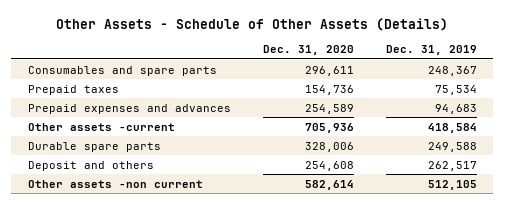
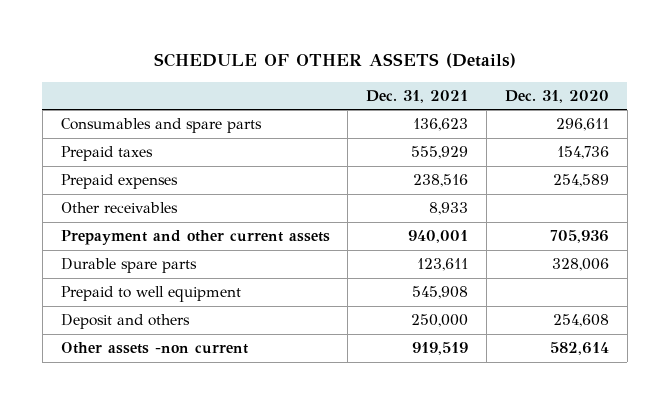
- Other Assets - Schedule of Other Assets (Details)
+ SCHEDULE OF OTHER ASSETS (Details)
- | Dec. 31, 2020 | Dec. 31, 2019
+ | Dec. 31, 2021 | Dec. 31, 2020
- Prepaid expenses and advances | 254,589 | 94,683
- Other assets -current | 705,936 | 418,584
+ Prepaid expenses | 238,516 | 254,589
+ Other receivables | 8,933 |
+ Prepayment and other current assets | 940,001 | 705,936
+ Prepaid to well equipment | 545,908 |

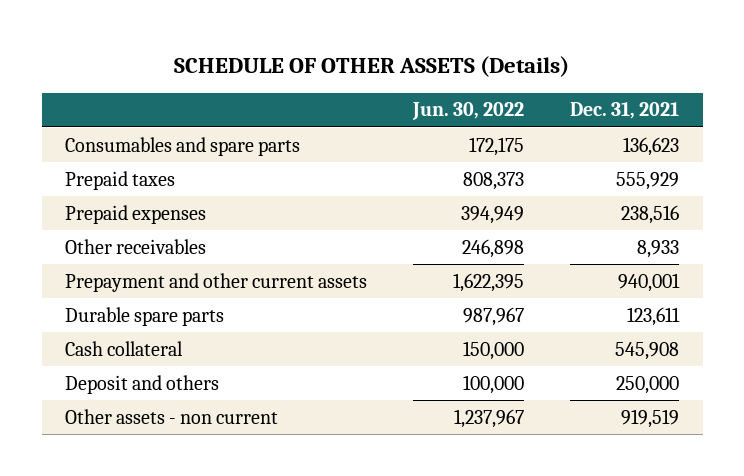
- | Dec. 31, 2021 | Dec. 31, 2020
+ | Jun. 30, 2022 | Dec. 31, 2021
- Prepaid to well equipment | 545,908 |
+ Cash collateral | 150,000 | 545,908
- Other assets -non current | 919,519 | 582,614
+ Other assets - non current | 1,237,967 | 919,519

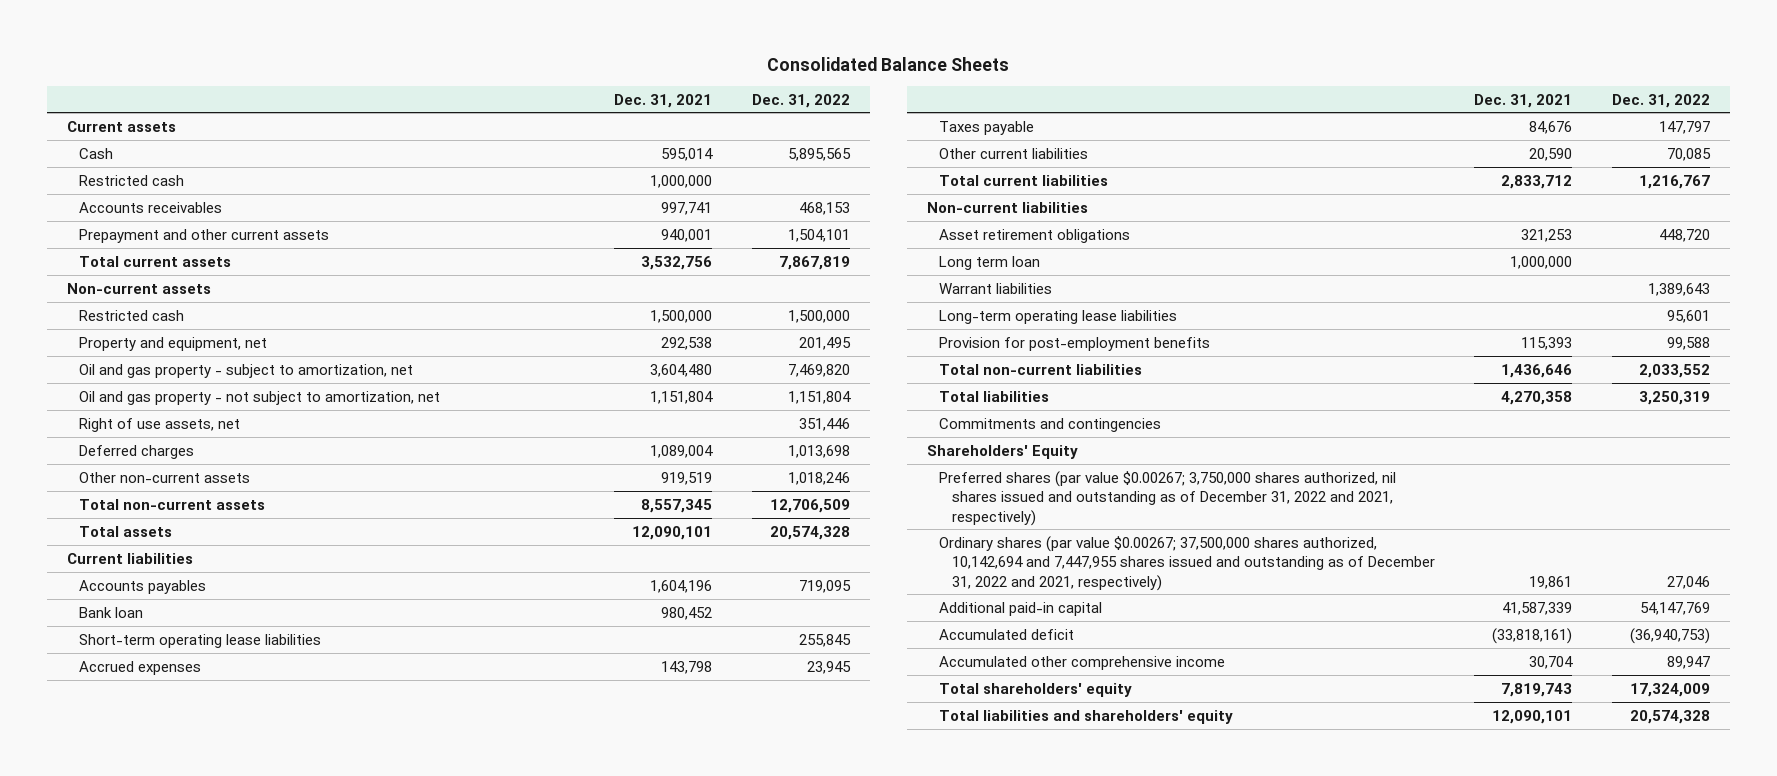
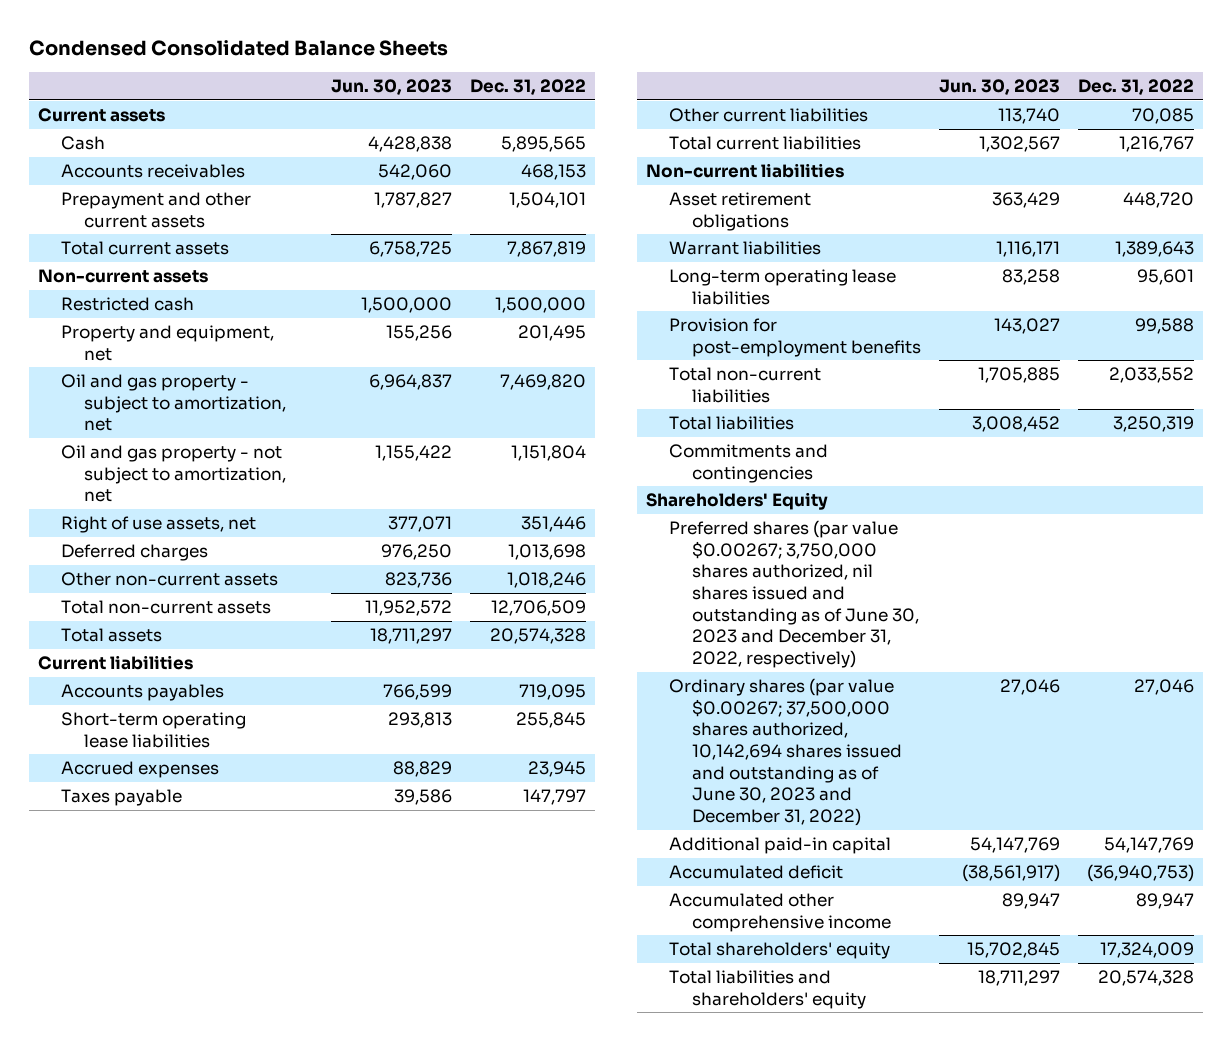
- Consolidated Balance Sheets
+ Condensed Consolidated Balance Sheets
- | Dec. 31, 2021 | Dec. 31, 2022
+ | Jun. 30, 2023 | Dec. 31, 2022
- Restricted cash | 1,000,000 |
- Bank loan | 980,452 |
- Long term loan | 1,000,000 |
- Preferred shares (par value $0.00267; 3,750,000 shares authorized, nil shares issued and outstanding as of December 31, 2022 and 2021, respectively)
- Ordinary shares (par value $0.00267; 37,500,000 shares authorized, 10,142,694 and 7,447,955 shares issued and outstanding as of December 31, 2022 and 2021, respectively) | 19,861 | 27,046
+ Preferred shares (par value $0.00267; 3,750,000 shares authorized, nil shares issued and outstanding as of June 30, 2023 and December 31, 2022, respectively)
+ Ordinary shares (par value $0.00267; 37,500,000 shares authorized, 10,142,694 shares issued and outstanding as of June 30, 2023 and December 31, 2022) | 27,046 | 27,046

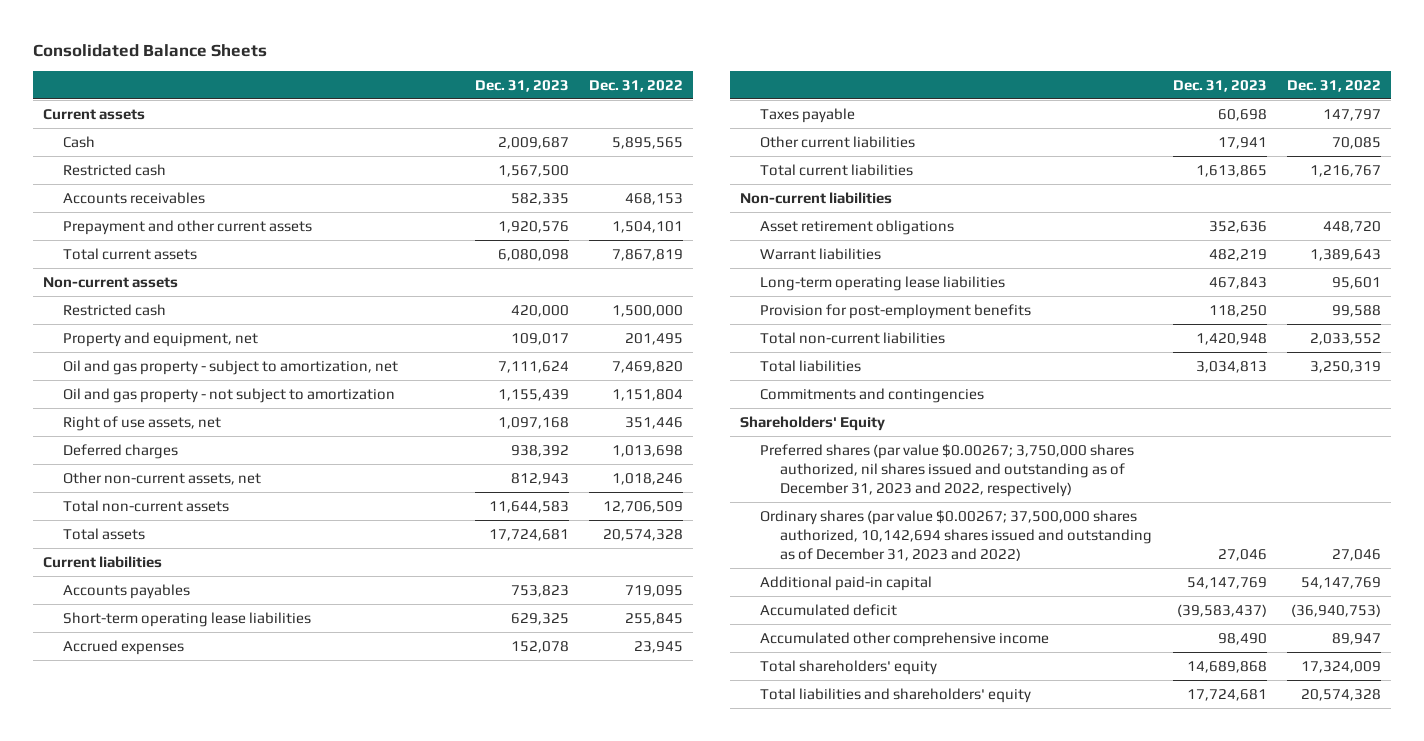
- Condensed Consolidated Balance Sheets
+ Consolidated Balance Sheets
- | Jun. 30, 2023 | Dec. 31, 2022
+ | Dec. 31, 2023 | Dec. 31, 2022
+ Restricted cash | 1,567,500 |
- Oil and gas property - not subject to amortization, net | 1,155,422 | 1,151,804
+ Oil and gas property - not subject to amortization | 1,155,439 | 1,151,804
- Other non-current assets | 823,736 | 1,018,246
+ Other non-current assets, net | 812,943 | 1,018,246
- Preferred shares (par value $0.00267; 3,750,000 shares authorized, nil shares issued and outstanding as of June 30, 2023 and December 31, 2022, respectively)
- Ordinary shares (par value $0.00267; 37,500,000 shares authorized, 10,142,694 shares issued and outstanding as of June 30, 2023 and December 31, 2022) | 27,046 | 27,046
+ Preferred shares (par value $0.00267; 3,750,000 shares authorized, nil shares issued and outstanding as of December 31, 2023 and 2022, respectively)
+ Ordinary shares (par value $0.00267; 37,500,000 shares authorized, 10,142,694 shares issued and outstanding as of December 31, 2023 and 2022) | 27,046 | 27,046

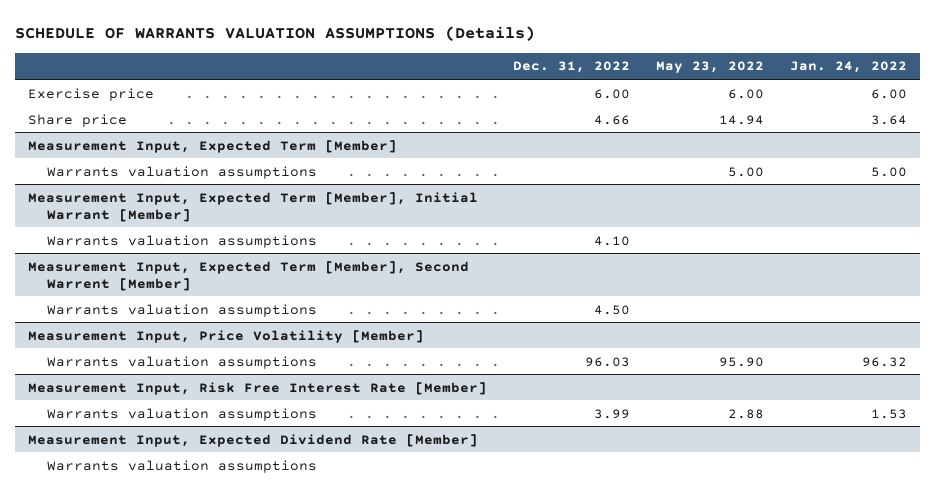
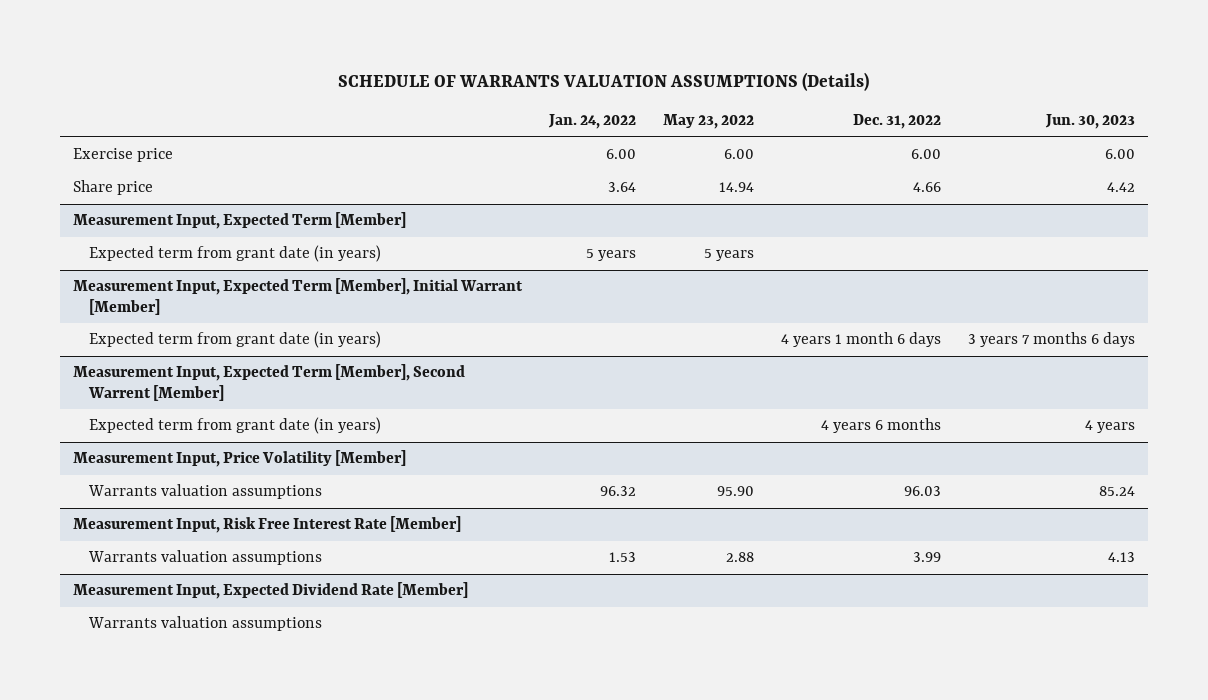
- | Dec. 31, 2022 | May 23, 2022 | Jan. 24, 2022
+ | Jan. 24, 2022 | May 23, 2022 | Dec. 31, 2022 | Jun. 30, 2023
@ Measurement Input, Expected Term [Member]
- Warrants valuation assumptions | | 5.00 | 5.00
+ Expected term from grant date (in years) | 5 years | 5 years | |
@ Measurement Input, Expected Term [Member], Initial Warrant [Member]
- Warrants valuation assumptions | 4.10 | |
+ Expected term from grant date (in years) | | | 4 years 1 month 6 days | 3 years 7 months 6 days
@ Measurement Input, Expected Term [Member], Second Warrent [Member]
- Warrants valuation assumptions | 4.50 | |
+ Expected term from grant date (in years) | | | 4 years 6 months | 4 years

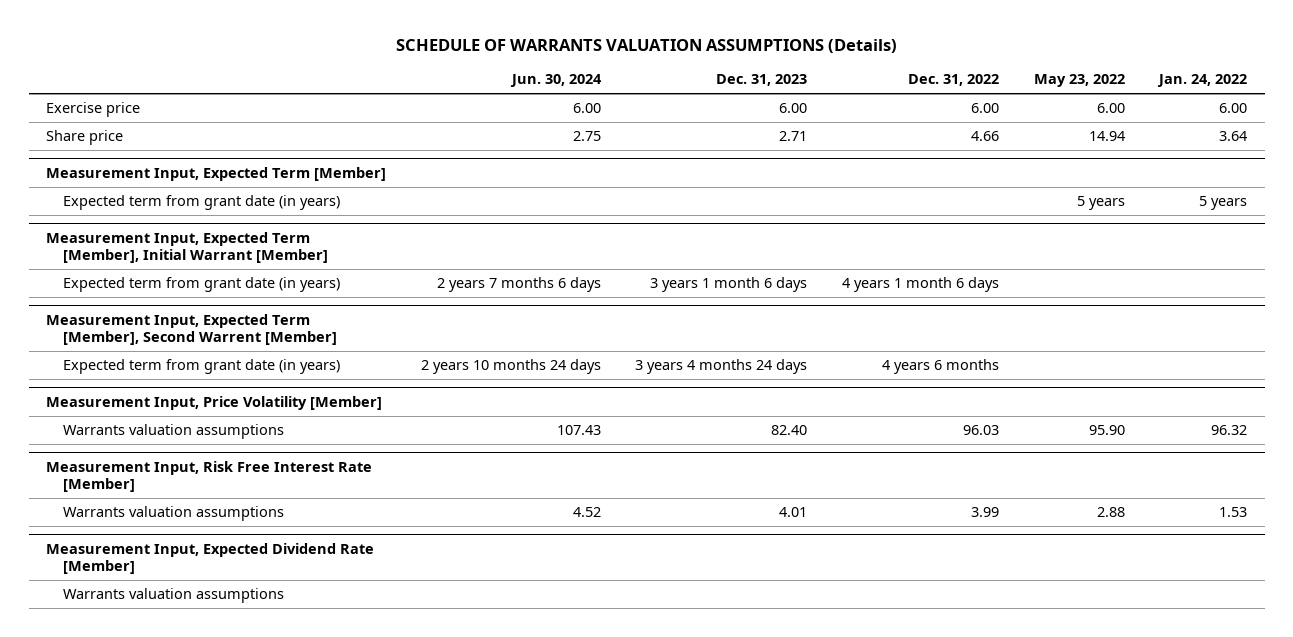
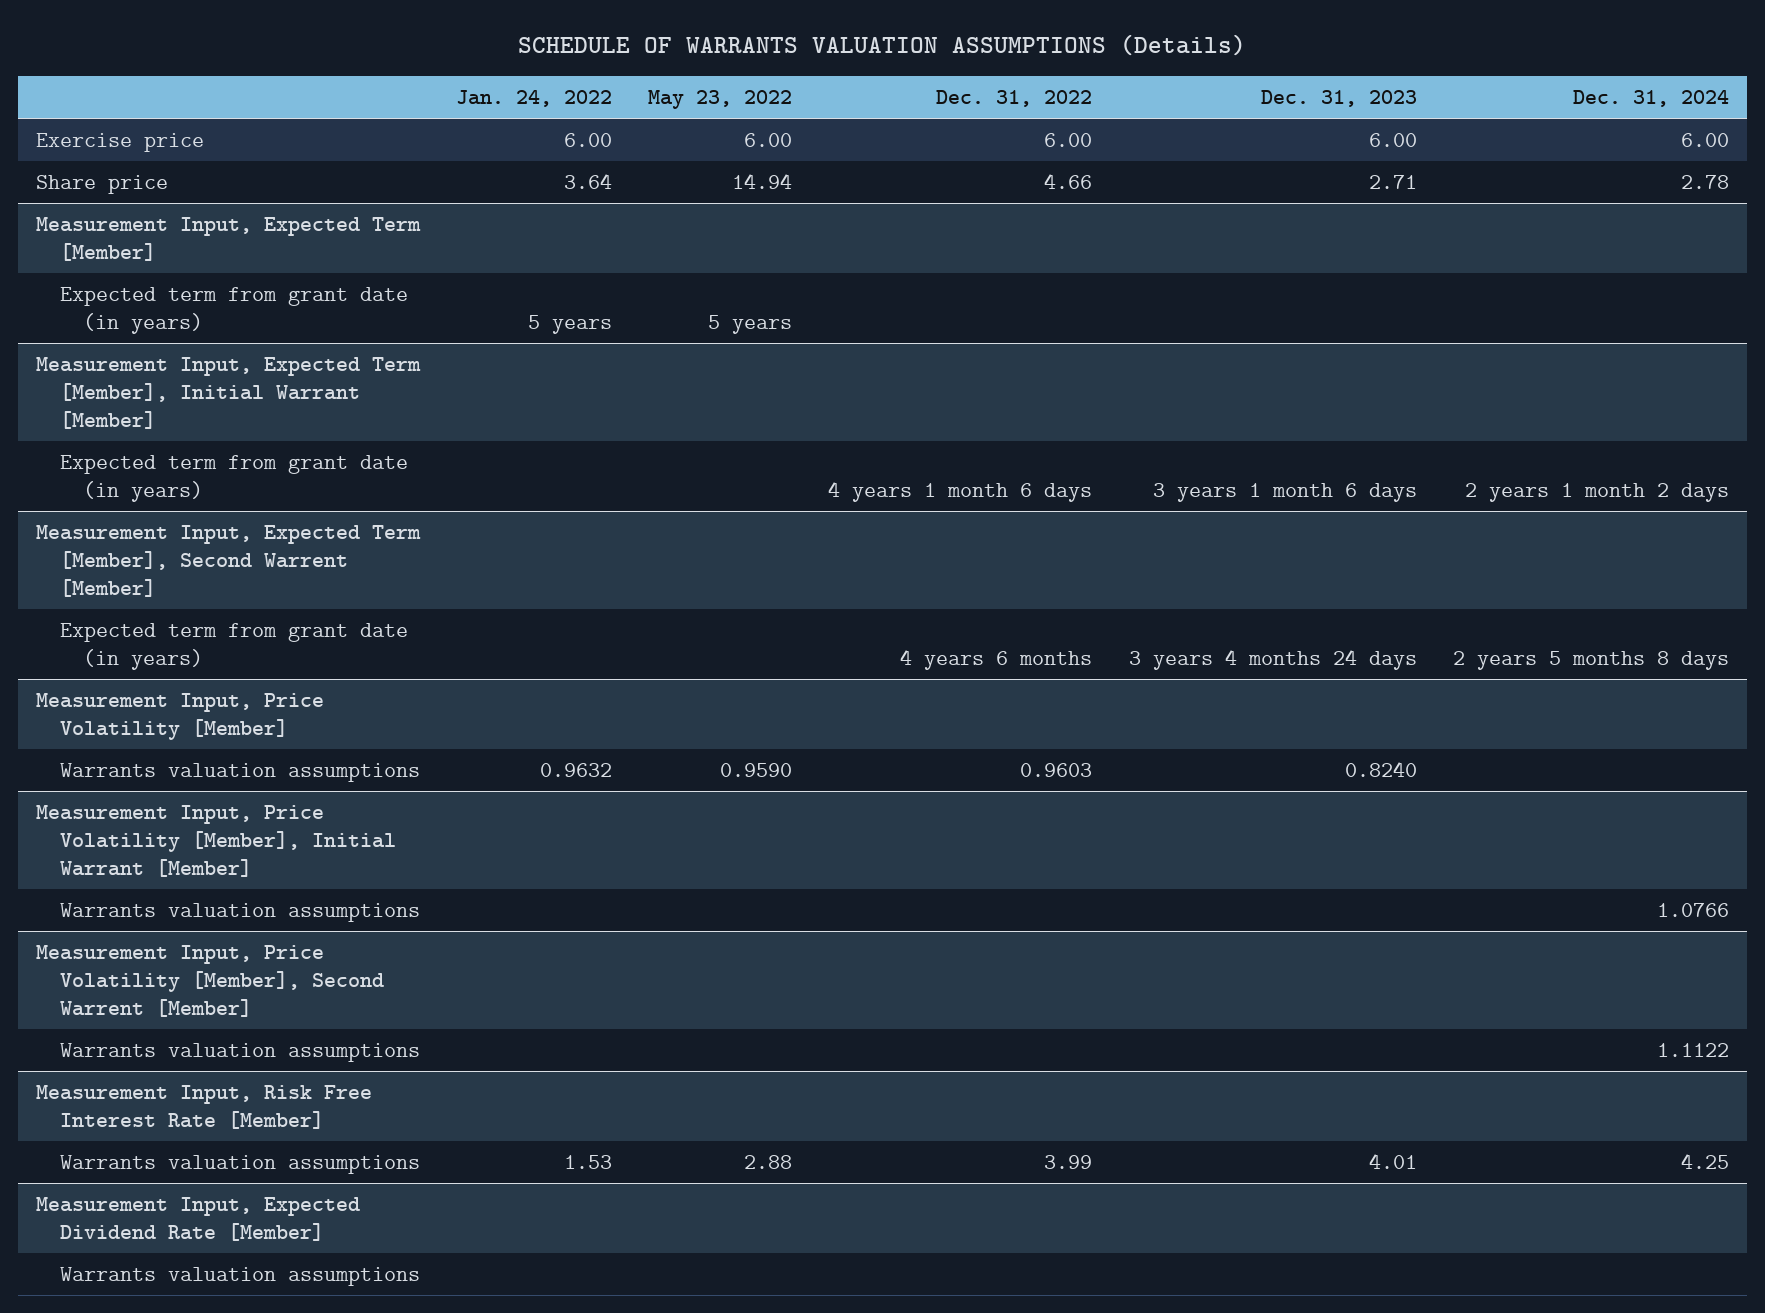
- | Jun. 30, 2024 | Dec. 31, 2023 | Dec. 31, 2022 | May 23, 2022 | Jan. 24, 2022
+ | Jan. 24, 2022 | May 23, 2022 | Dec. 31, 2022 | Dec. 31, 2023 | Dec. 31, 2024
@ Measurement Input, Price Volatility [Member]
- Warrants valuation assumptions | 107.43 | 82.40 | 96.03 | 95.90 | 96.32
+ Warrants valuation assumptions | 0.9632 | 0.9590 | 0.9603 | 0.8240 |
+ Measurement Input, Price Volatility [Member], Initial Warrant [Member]
+ Warrants valuation assumptions | | | | | 1.0766
+ Measurement Input, Price Volatility [Member], Second Warrent [Member]
+ Warrants valuation assumptions | | | | | 1.1122

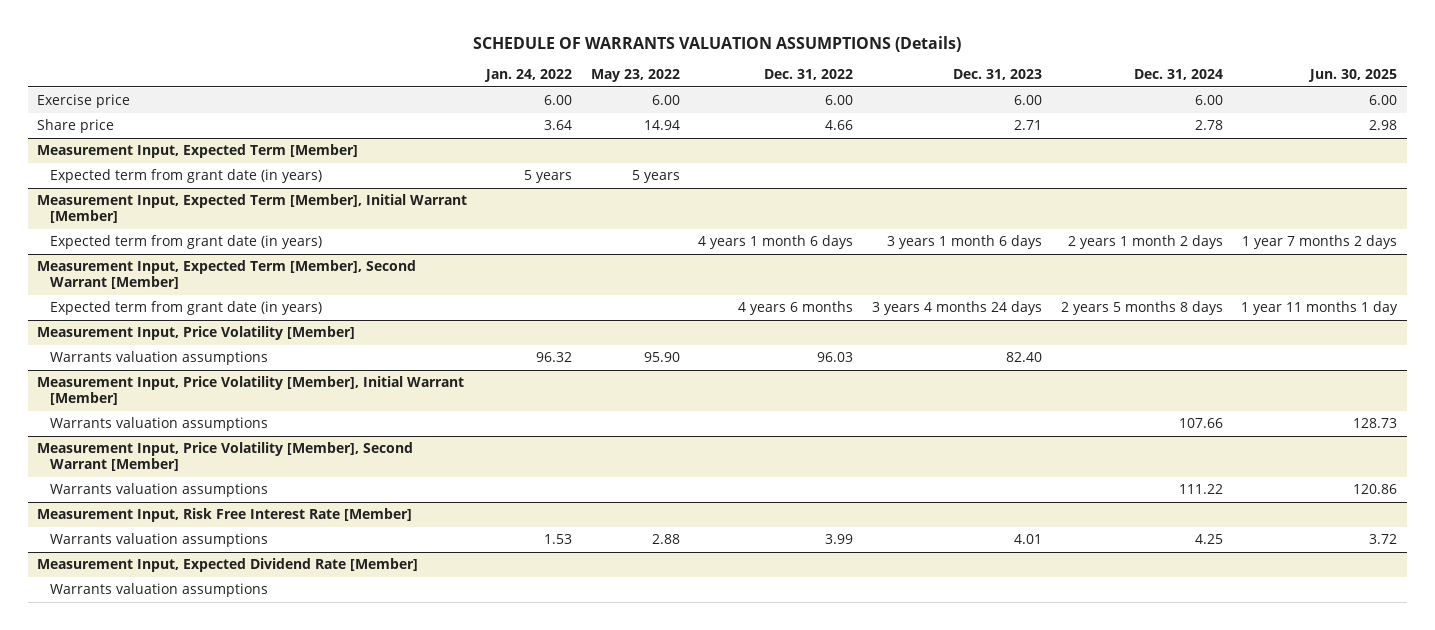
- | Jan. 24, 2022 | May 23, 2022 | Dec. 31, 2022 | Dec. 31, 2023 | Dec. 31, 2024
+ | Jan. 24, 2022 | May 23, 2022 | Dec. 31, 2022 | Dec. 31, 2023 | Dec. 31, 2024 | Jun. 30, 2025
- Measurement Input, Expected Term [Member], Second Warrent [Member]
+ Measurement Input, Expected Term [Member], Second Warrant [Member]
@ Measurement Input, Price Volatility [Member]
- Warrants valuation assumptions | 0.9632 | 0.9590 | 0.9603 | 0.8240 |
+ Warrants valuation assumptions | 96.32 | 95.90 | 96.03 | 82.40 | |
@ Measurement Input, Price Volatility [Member], Initial Warrant [Member]
- Warrants valuation assumptions | | | | | 1.0766
- Measurement Input, Price Volatility [Member], Second Warrent [Member]
- Warrants valuation assumptions | | | | | 1.1122
@ Measurement Input, Price Volatility [Member], Initial Warrant [Member]
+ Warrants valuation assumptions | | | | | 107.66 | 128.73
+ Measurement Input, Price Volatility [Member], Second Warrant [Member]
+ Warrants valuation assumptions | | | | | 111.22 | 120.86

